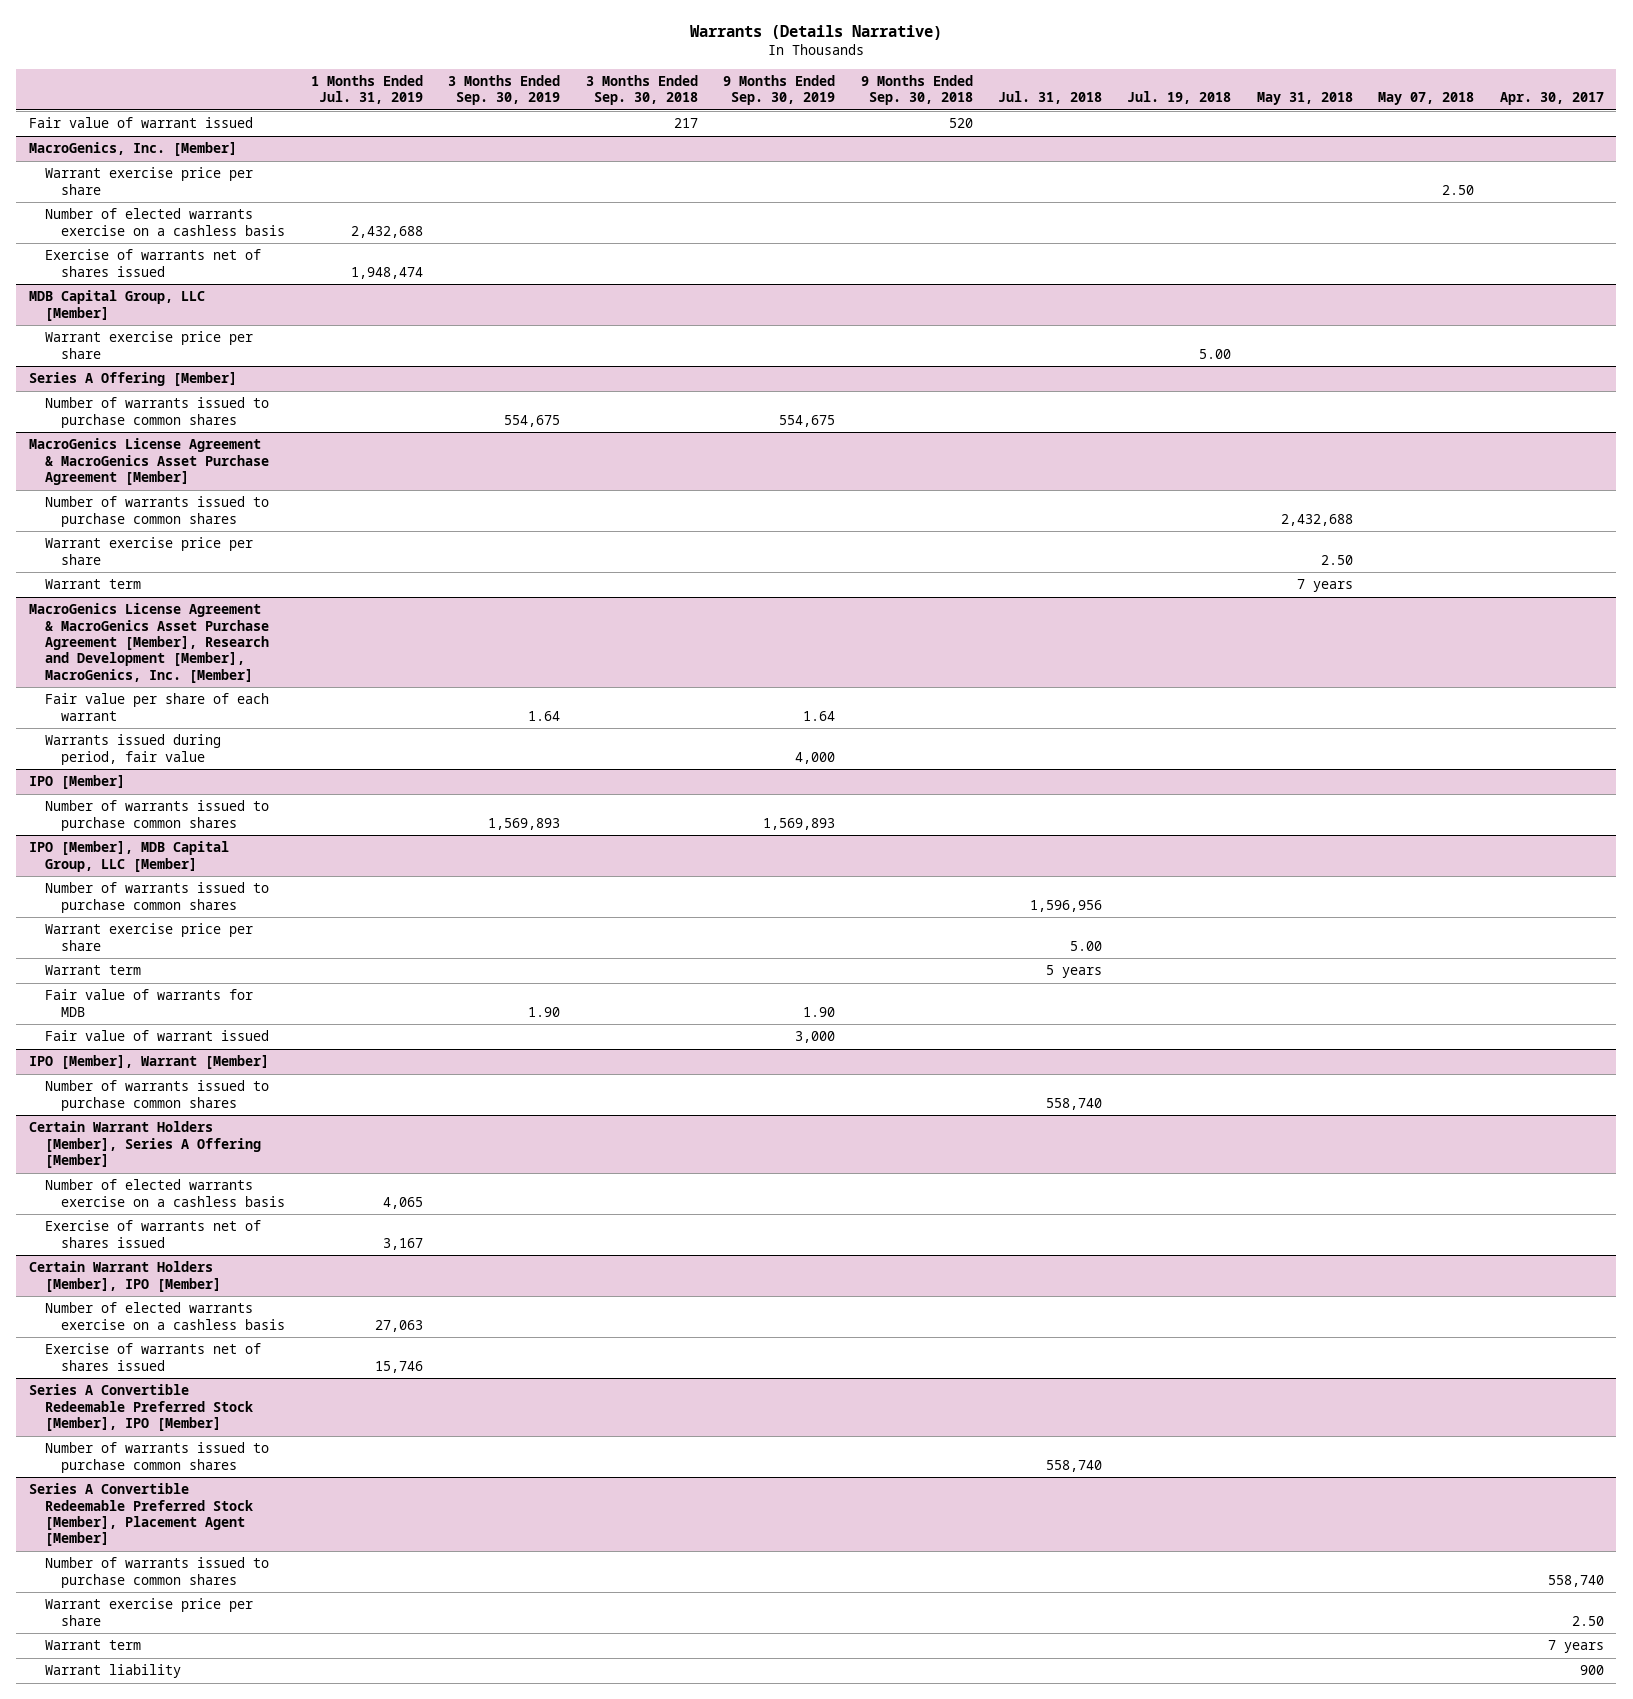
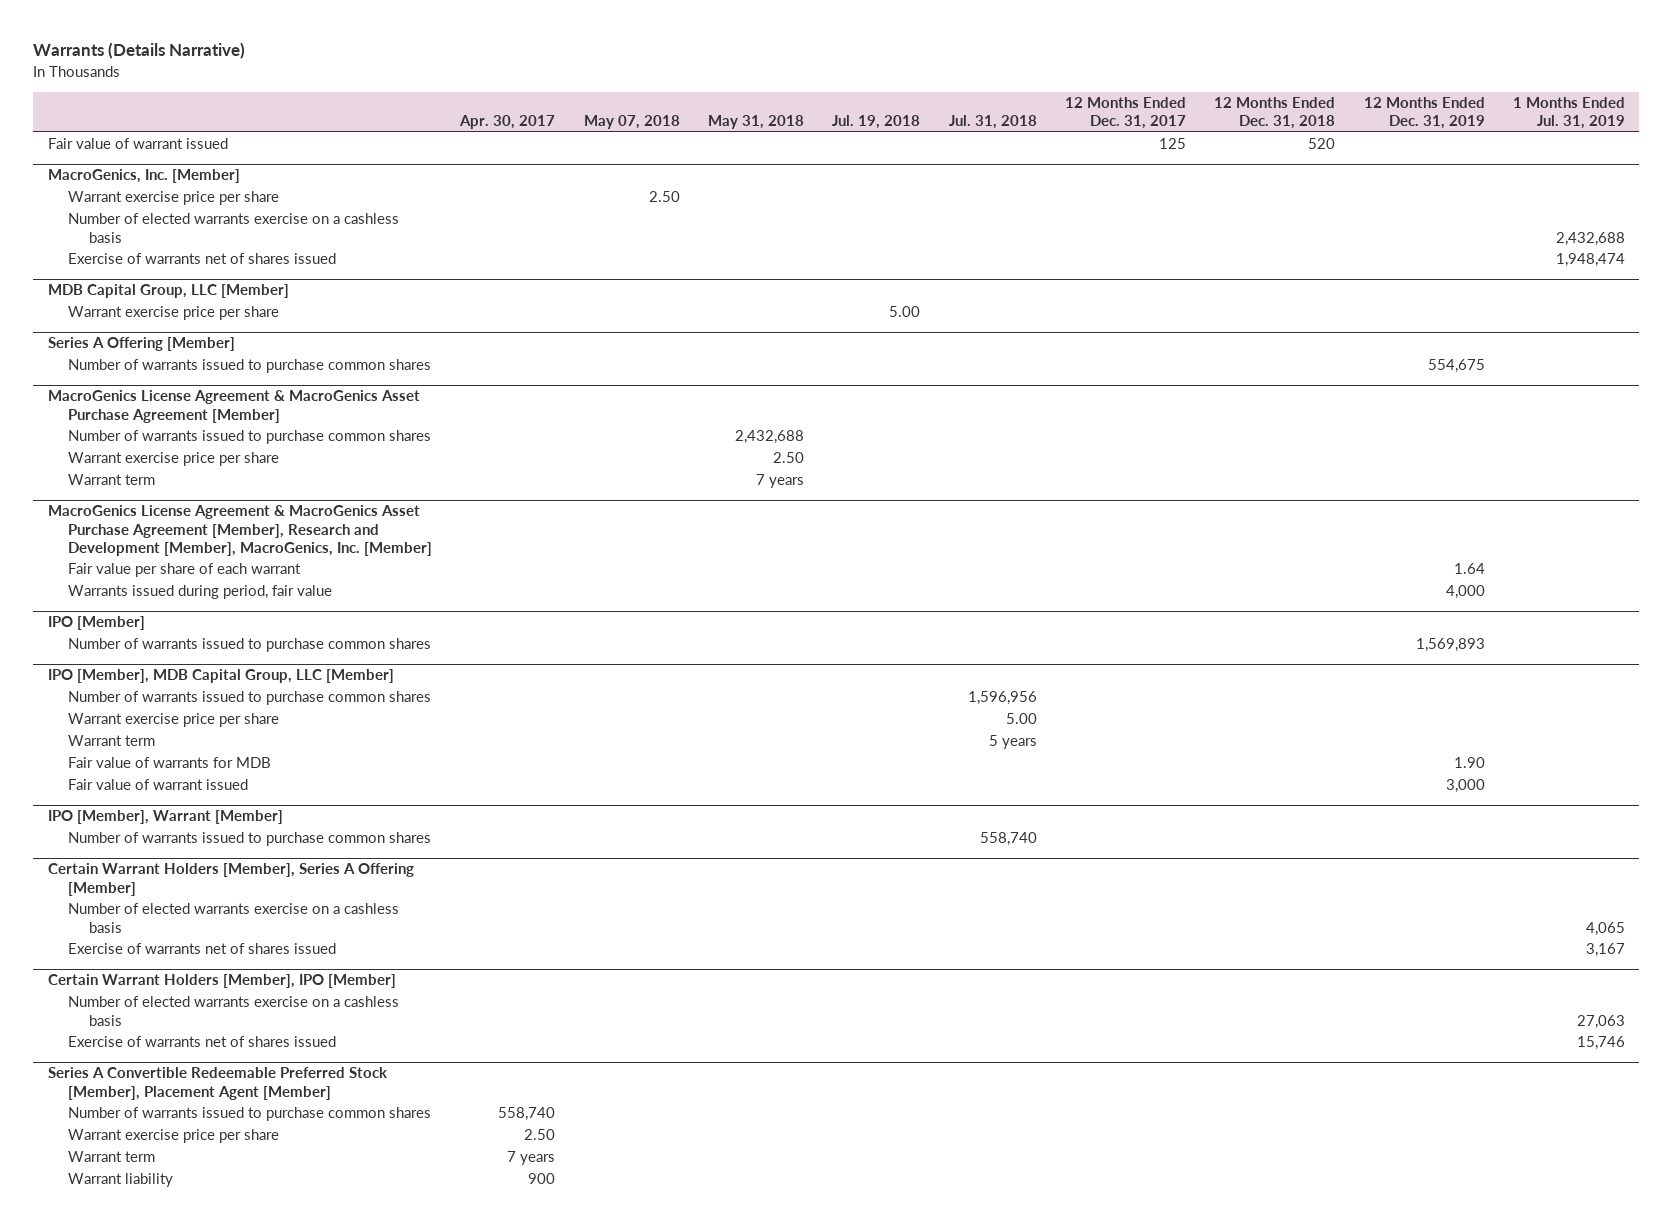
- | 1 Months Ended Jul. 31, 2019 | 3 Months Ended Sep. 30, 2019 | 3 Months Ended Sep. 30, 2018 | 9 Months Ended Sep. 30, 2019 | 9 Months Ended Sep. 30, 2018 | Jul. 31, 2018 | Jul. 19, 2018 | May 31, 2018 | May 07, 2018 | Apr. 30, 2017
+ | Apr. 30, 2017 | May 07, 2018 | May 31, 2018 | Jul. 19, 2018 | Jul. 31, 2018 | 12 Months Ended Dec. 31, 2017 | 12 Months Ended Dec. 31, 2018 | 12 Months Ended Dec. 31, 2019 | 1 Months Ended Jul. 31, 2019
- Series A Convertible Redeemable Preferred Stock [Member], IPO [Member]
- Number of warrants issued to purchase common shares | | | | | | 558,740 | | | |

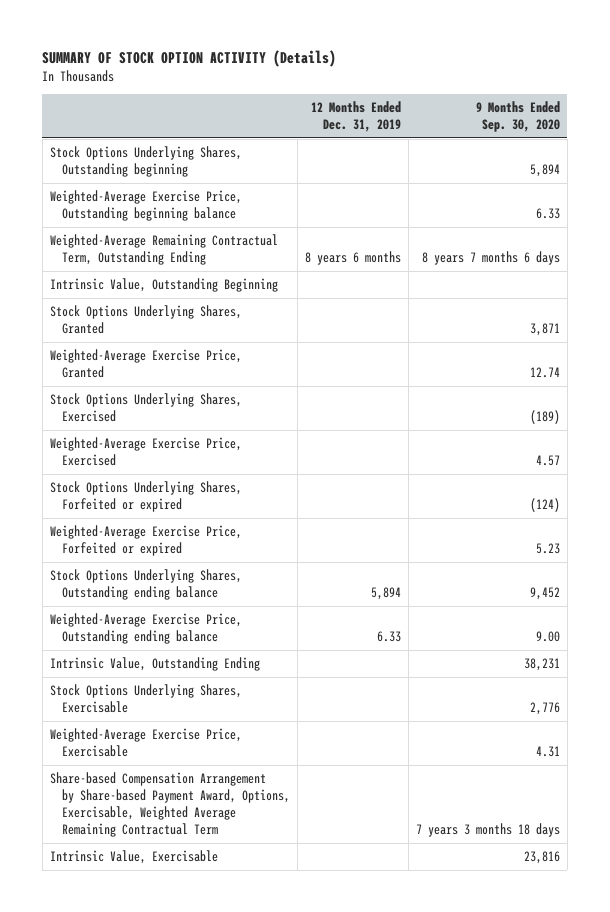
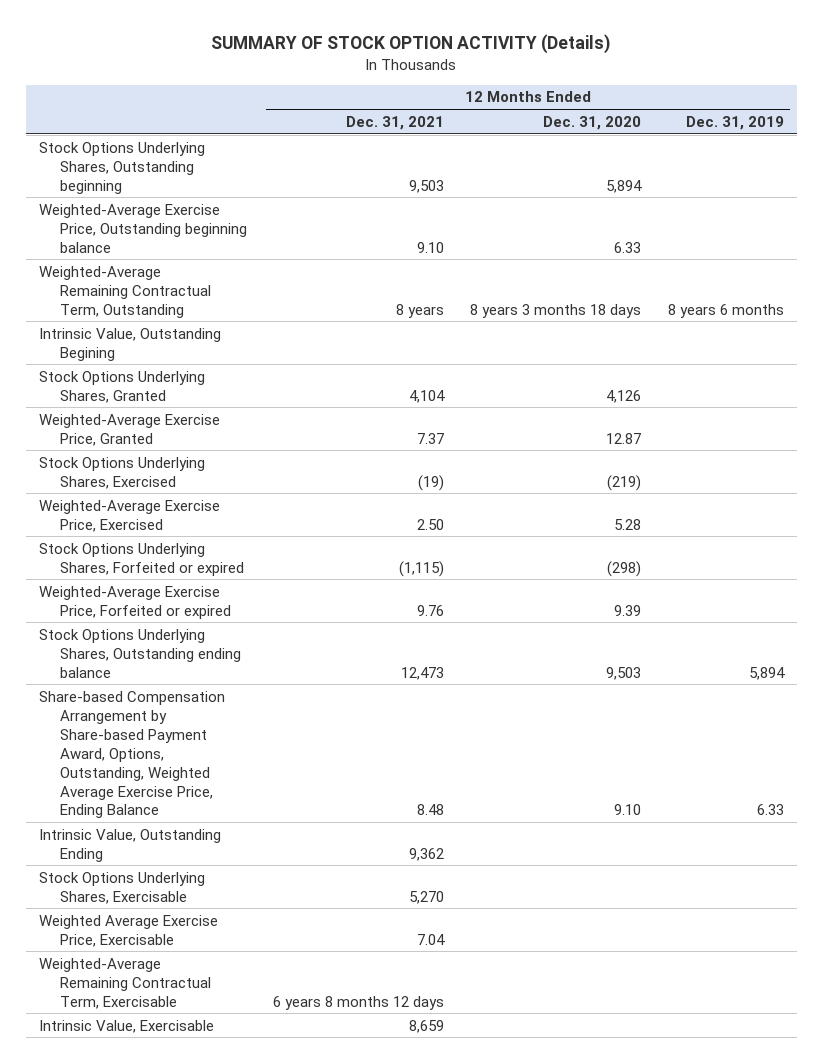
- | 12 Months Ended Dec. 31, 2019 | 9 Months Ended Sep. 30, 2020
+ | 12 Months Ended Dec. 31, 2021 | 12 Months Ended Dec. 31, 2020 | 12 Months Ended Dec. 31, 2019
- Weighted-Average Remaining Contractual Term, Outstanding Ending | 8 years 6 months | 8 years 7 months 6 days
- Intrinsic Value, Outstanding Beginning
+ Weighted-Average Remaining Contractual Term, Outstanding | 8 years | 8 years 3 months 18 days | 8 years 6 months
+ Intrinsic Value, Outstanding Begining
- Weighted-Average Exercise Price, Outstanding ending balance | 6.33 | 9.00
+ Share-based Compensation Arrangement by Share-based Payment Award, Options, Outstanding, Weighted Average Exercise Price, Ending Balance | 8.48 | 9.10 | 6.33
- Weighted-Average Exercise Price, Exercisable | | 4.31
- Share-based Compensation Arrangement by Share-based Payment Award, Options, Exercisable, Weighted Average Remaining Contractual Term | | 7 years 3 months 18 days
+ Weighted Average Exercise Price, Exercisable | 7.04 | |
+ Weighted-Average Remaining Contractual Term, Exercisable | 6 years 8 months 12 days | |

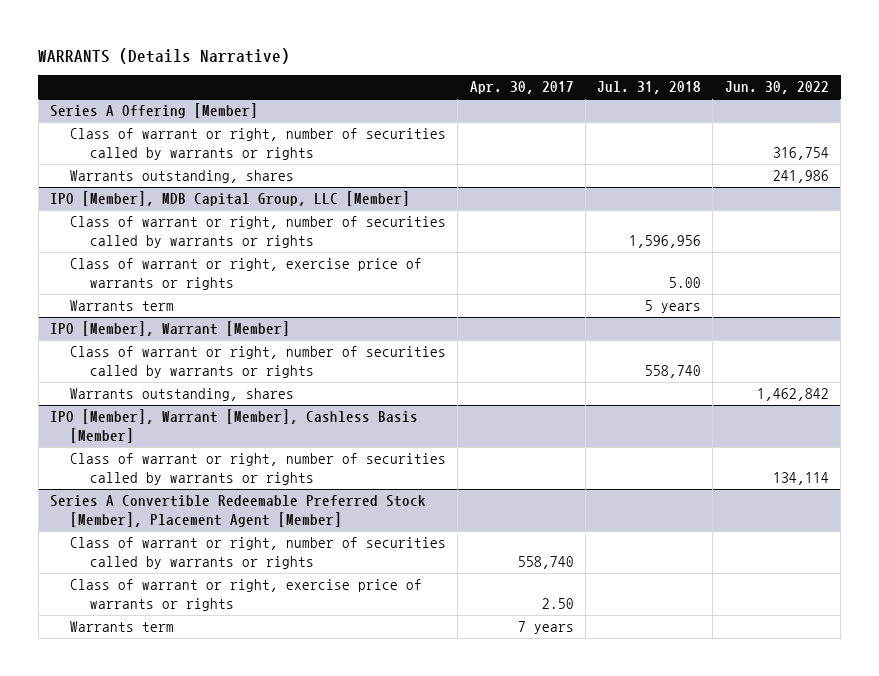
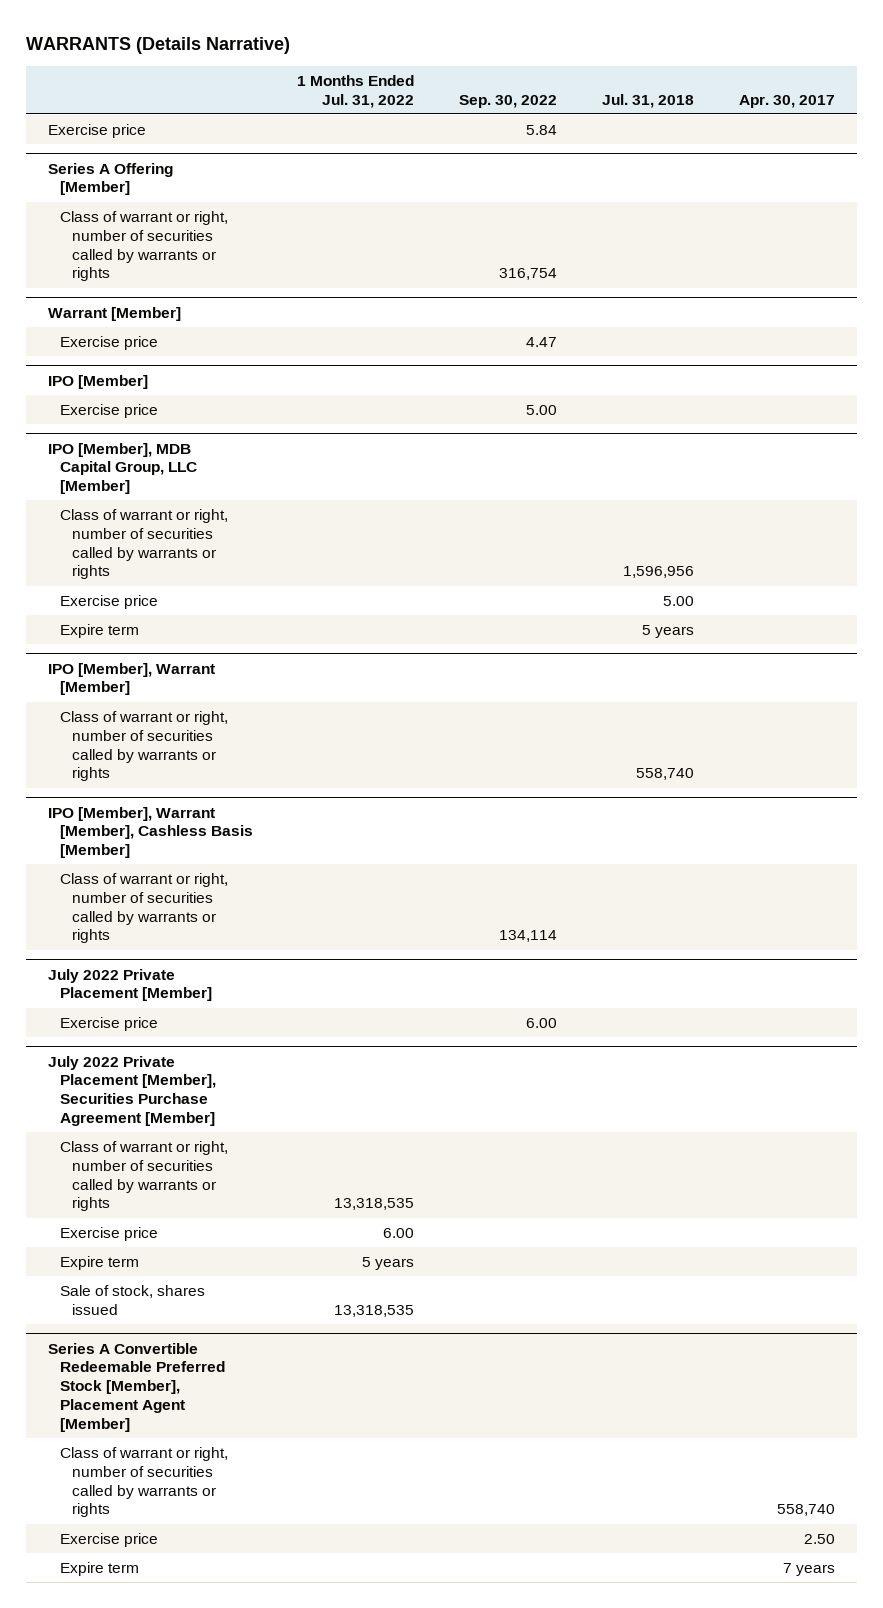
- | Apr. 30, 2017 | Jul. 31, 2018 | Jun. 30, 2022
+ | 1 Months Ended Jul. 31, 2022 | Sep. 30, 2022 | Jul. 31, 2018 | Apr. 30, 2017
+ Exercise price | | 5.84 | |
@ Series A Offering [Member]
- Warrants outstanding, shares | | | 241,986
+ Warrant [Member]
+ Exercise price | | 4.47 | |
+ IPO [Member]
+ Exercise price | | 5.00 | |
@ IPO [Member], MDB Capital Group, LLC [Member]
- Class of warrant or right, exercise price of warrants or rights | | 5.00 |
- Warrants term | | 5 years |
+ Exercise price | | | 5.00 |
+ Expire term | | | 5 years |
@ IPO [Member], Warrant [Member]
- Warrants outstanding, shares | | | 1,462,842
+ July 2022 Private Placement [Member]
+ Exercise price | | 6.00 | |
+ July 2022 Private Placement [Member], Securities Purchase Agreement [Member]
+ Class of warrant or right, number of securities called by warrants or rights | 13,318,535 | | |
+ Exercise price | 6.00 | | |
+ Expire term | 5 years | | |
+ Sale of stock, shares issued | 13,318,535 | | |
@ Series A Convertible Redeemable Preferred Stock [Member], Placement Agent [Member]
- Class of warrant or right, exercise price of warrants or rights | 2.50 | |
- Warrants term | 7 years | |
+ Exercise price | | | | 2.50
+ Expire term | | | | 7 years

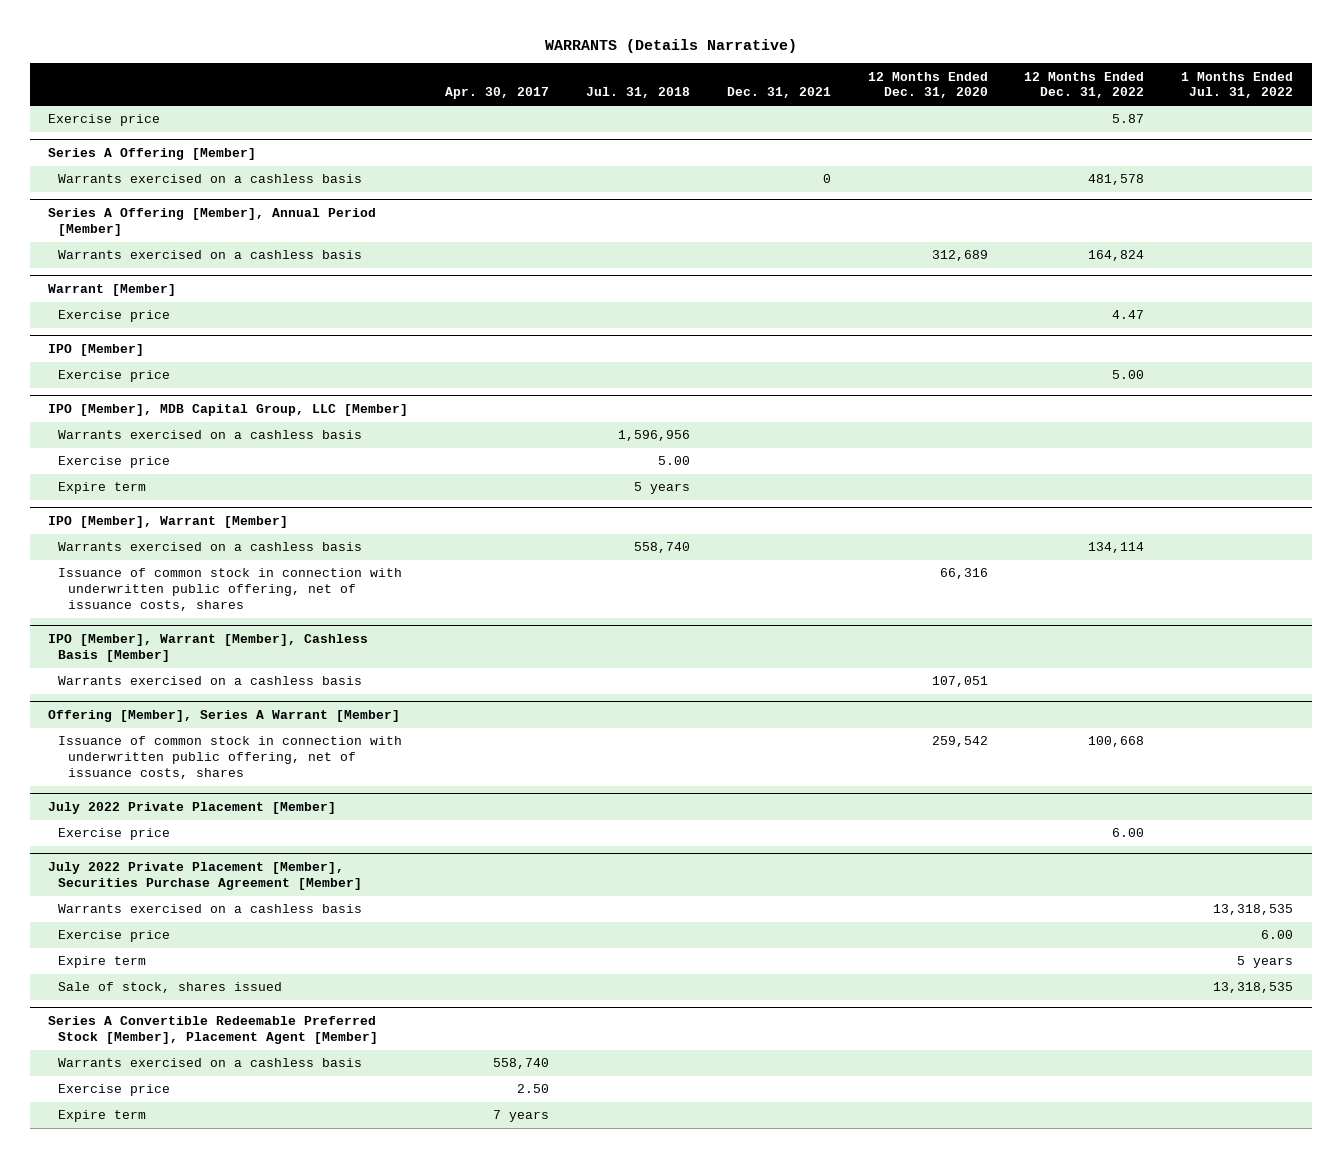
- | 1 Months Ended Jul. 31, 2022 | Sep. 30, 2022 | Jul. 31, 2018 | Apr. 30, 2017
+ | Apr. 30, 2017 | Jul. 31, 2018 | Dec. 31, 2021 | 12 Months Ended Dec. 31, 2020 | 12 Months Ended Dec. 31, 2022 | 1 Months Ended Jul. 31, 2022
@ Series A Offering [Member]
- Class of warrant or right, number of securities called by warrants or rights | | 316,754 | |
+ Warrants exercised on a cashless basis | | | 0 | | 481,578 |
+ Series A Offering [Member], Annual Period [Member]
+ Warrants exercised on a cashless basis | | | | 312,689 | 164,824 |
@ IPO [Member], MDB Capital Group, LLC [Member]
- Class of warrant or right, number of securities called by warrants or rights | | | 1,596,956 |
+ Warrants exercised on a cashless basis | | 1,596,956 | | | |
@ IPO [Member], Warrant [Member]
- Class of warrant or right, number of securities called by warrants or rights | | | 558,740 |
+ Warrants exercised on a cashless basis | | 558,740 | | | 134,114 |
+ Issuance of common stock in connection with underwritten public offering, net of issuance costs, shares | | | | 66,316 | |
@ IPO [Member], Warrant [Member], Cashless Basis [Member]
- Class of warrant or right, number of securities called by warrants or rights | | 134,114 | |
+ Warrants exercised on a cashless basis | | | | 107,051 | |
+ Offering [Member], Series A Warrant [Member]
+ Issuance of common stock in connection with underwritten public offering, net of issuance costs, shares | | | | 259,542 | 100,668 |
@ July 2022 Private Placement [Member], Securities Purchase Agreement [Member]
- Class of warrant or right, number of securities called by warrants or rights | 13,318,535 | | |
+ Warrants exercised on a cashless basis | | | | | | 13,318,535
@ Series A Convertible Redeemable Preferred Stock [Member], Placement Agent [Member]
- Class of warrant or right, number of securities called by warrants or rights | | | | 558,740
+ Warrants exercised on a cashless basis | 558,740 | | | | |

